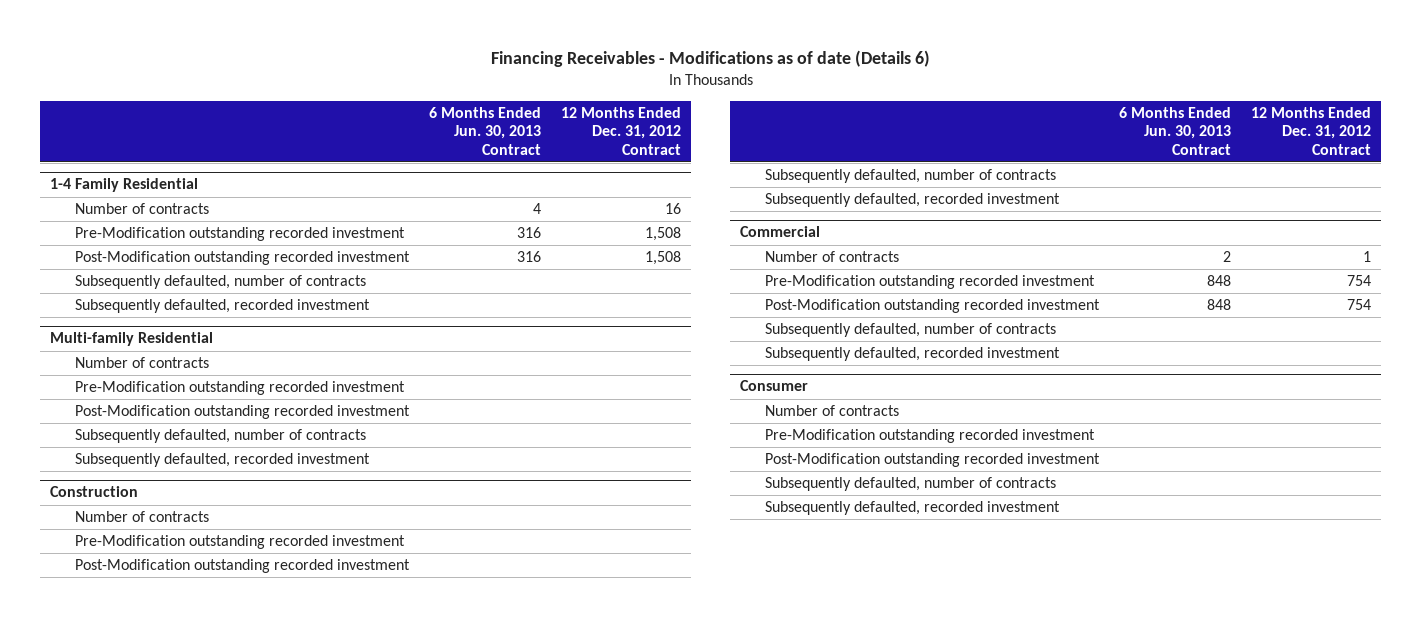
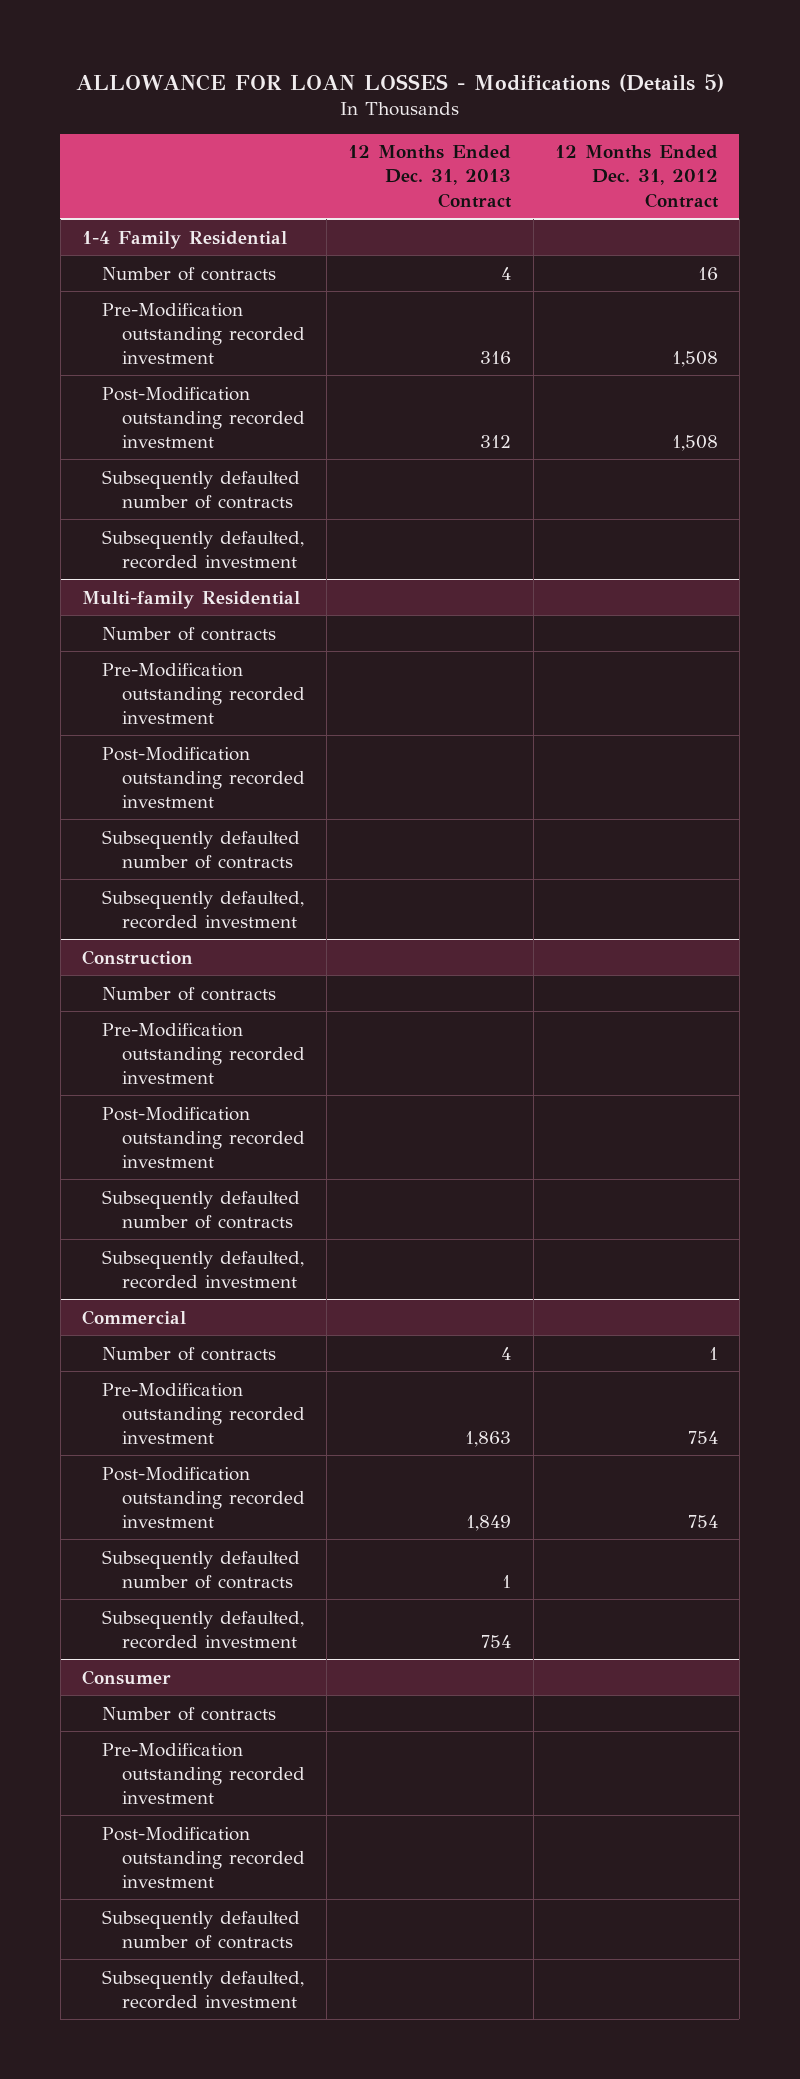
- Financing Receivables - Modifications as of date (Details 6)
+ ALLOWANCE FOR LOAN LOSSES - Modifications (Details 5)
- | 6 Months Ended Jun. 30, 2013 Contract | 12 Months Ended Dec. 31, 2012 Contract
+ | 12 Months Ended Dec. 31, 2013 Contract | 12 Months Ended Dec. 31, 2012 Contract
@ 1-4 Family Residential
- Subsequently defaulted, number of contracts
+ Subsequently defaulted number of contracts
@ Multi-family Residential
- Subsequently defaulted, number of contracts
+ Subsequently defaulted number of contracts
@ Construction
- Subsequently defaulted, number of contracts
+ Subsequently defaulted number of contracts
@ Commercial
- Subsequently defaulted, number of contracts
+ Subsequently defaulted number of contracts | 1 |
@ Consumer
- Subsequently defaulted, number of contracts
+ Subsequently defaulted number of contracts

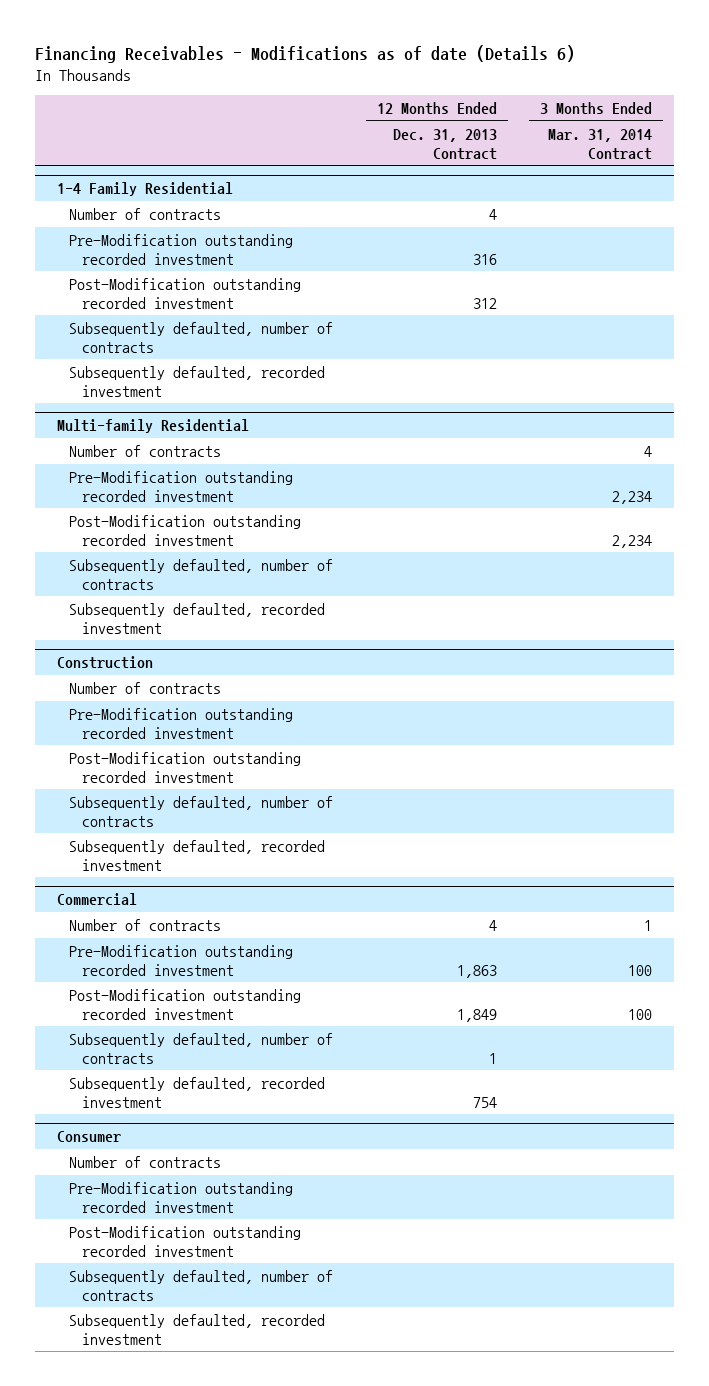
- ALLOWANCE FOR LOAN LOSSES - Modifications (Details 5)
+ Financing Receivables - Modifications as of date (Details 6)
- | 12 Months Ended Dec. 31, 2013 Contract | 12 Months Ended Dec. 31, 2012 Contract
+ | 12 Months Ended Dec. 31, 2013 Contract | 3 Months Ended Mar. 31, 2014 Contract
@ 1-4 Family Residential
- Subsequently defaulted number of contracts
+ Subsequently defaulted, number of contracts
@ Multi-family Residential
- Subsequently defaulted number of contracts
+ Subsequently defaulted, number of contracts
@ Construction
- Subsequently defaulted number of contracts
+ Subsequently defaulted, number of contracts
@ Commercial
- Subsequently defaulted number of contracts | 1 |
+ Subsequently defaulted, number of contracts | 1 |
@ Consumer
- Subsequently defaulted number of contracts
+ Subsequently defaulted, number of contracts

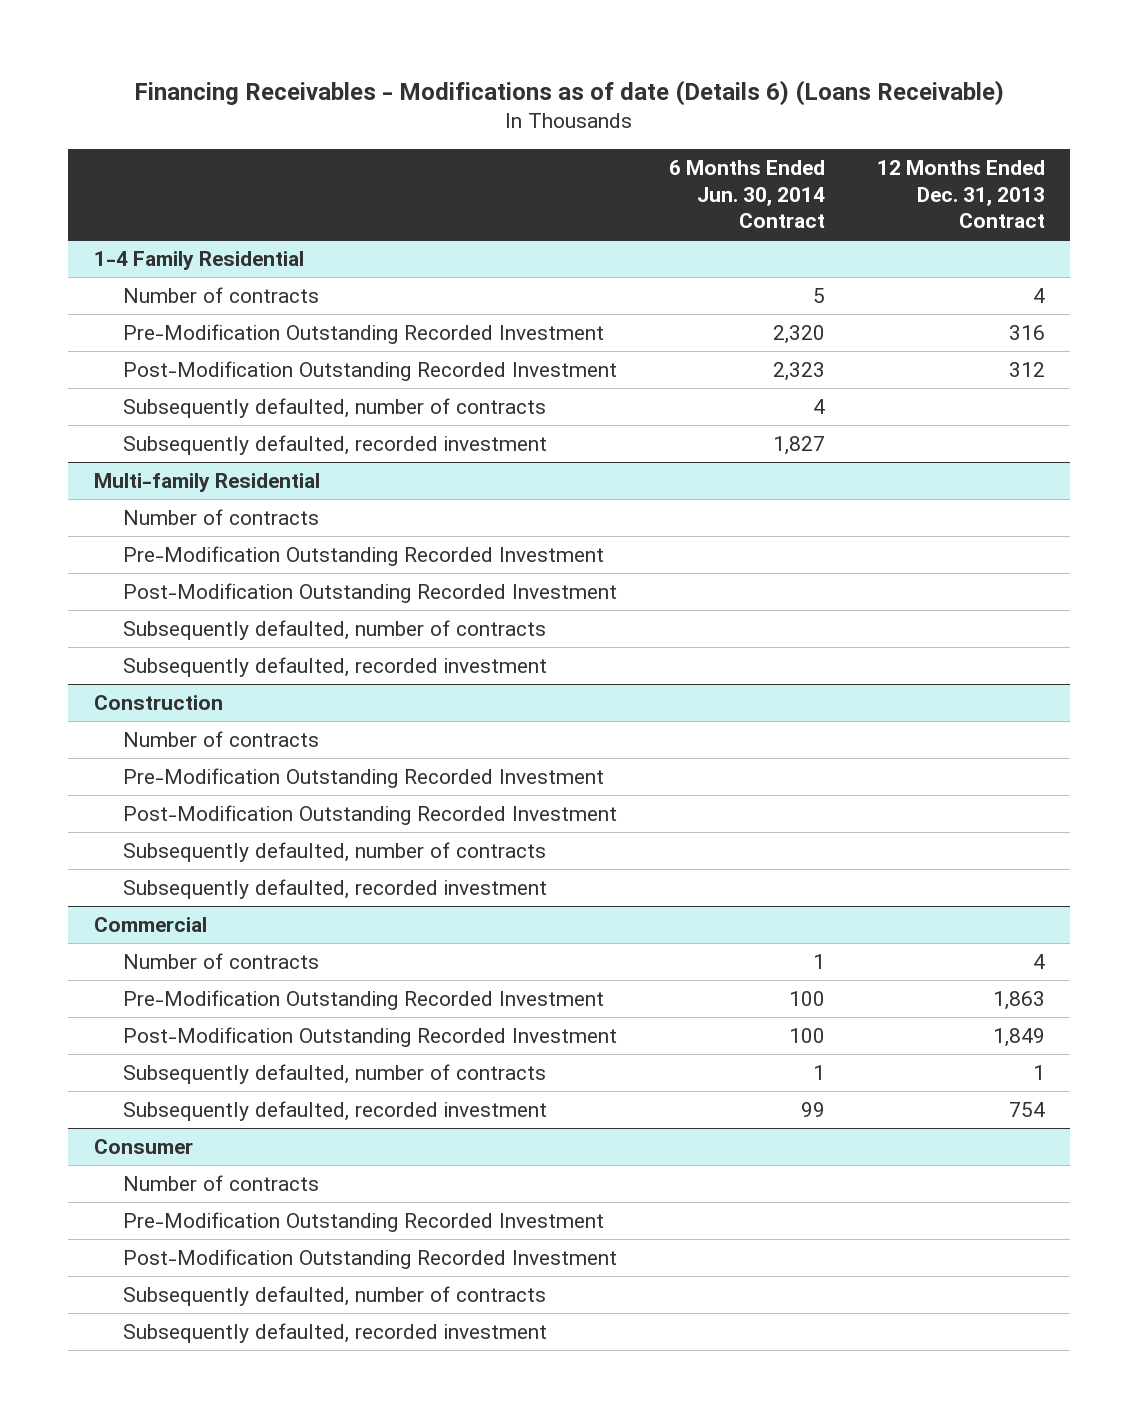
- Financing Receivables - Modifications as of date (Details 6)
+ Financing Receivables - Modifications as of date (Details 6) (Loans Receivable)
- | 12 Months Ended Dec. 31, 2013 Contract | 3 Months Ended Mar. 31, 2014 Contract
+ | 6 Months Ended Jun. 30, 2014 Contract | 12 Months Ended Dec. 31, 2013 Contract
@ 1-4 Family Residential
- Pre-Modification outstanding recorded investment | 316 |
- Post-Modification outstanding recorded investment | 312 |
+ Pre-Modification Outstanding Recorded Investment | 2,320 | 316
+ Post-Modification Outstanding Recorded Investment | 2,323 | 312
@ Multi-family Residential
- Pre-Modification outstanding recorded investment | | 2,234
- Post-Modification outstanding recorded investment | | 2,234
+ Pre-Modification Outstanding Recorded Investment
+ Post-Modification Outstanding Recorded Investment
@ Construction
- Pre-Modification outstanding recorded investment
- Post-Modification outstanding recorded investment
+ Pre-Modification Outstanding Recorded Investment
+ Post-Modification Outstanding Recorded Investment
@ Commercial
- Pre-Modification outstanding recorded investment | 1,863 | 100
- Post-Modification outstanding recorded investment | 1,849 | 100
+ Pre-Modification Outstanding Recorded Investment | 100 | 1,863
+ Post-Modification Outstanding Recorded Investment | 100 | 1,849
@ Consumer
- Pre-Modification outstanding recorded investment
- Post-Modification outstanding recorded investment
+ Pre-Modification Outstanding Recorded Investment
+ Post-Modification Outstanding Recorded Investment

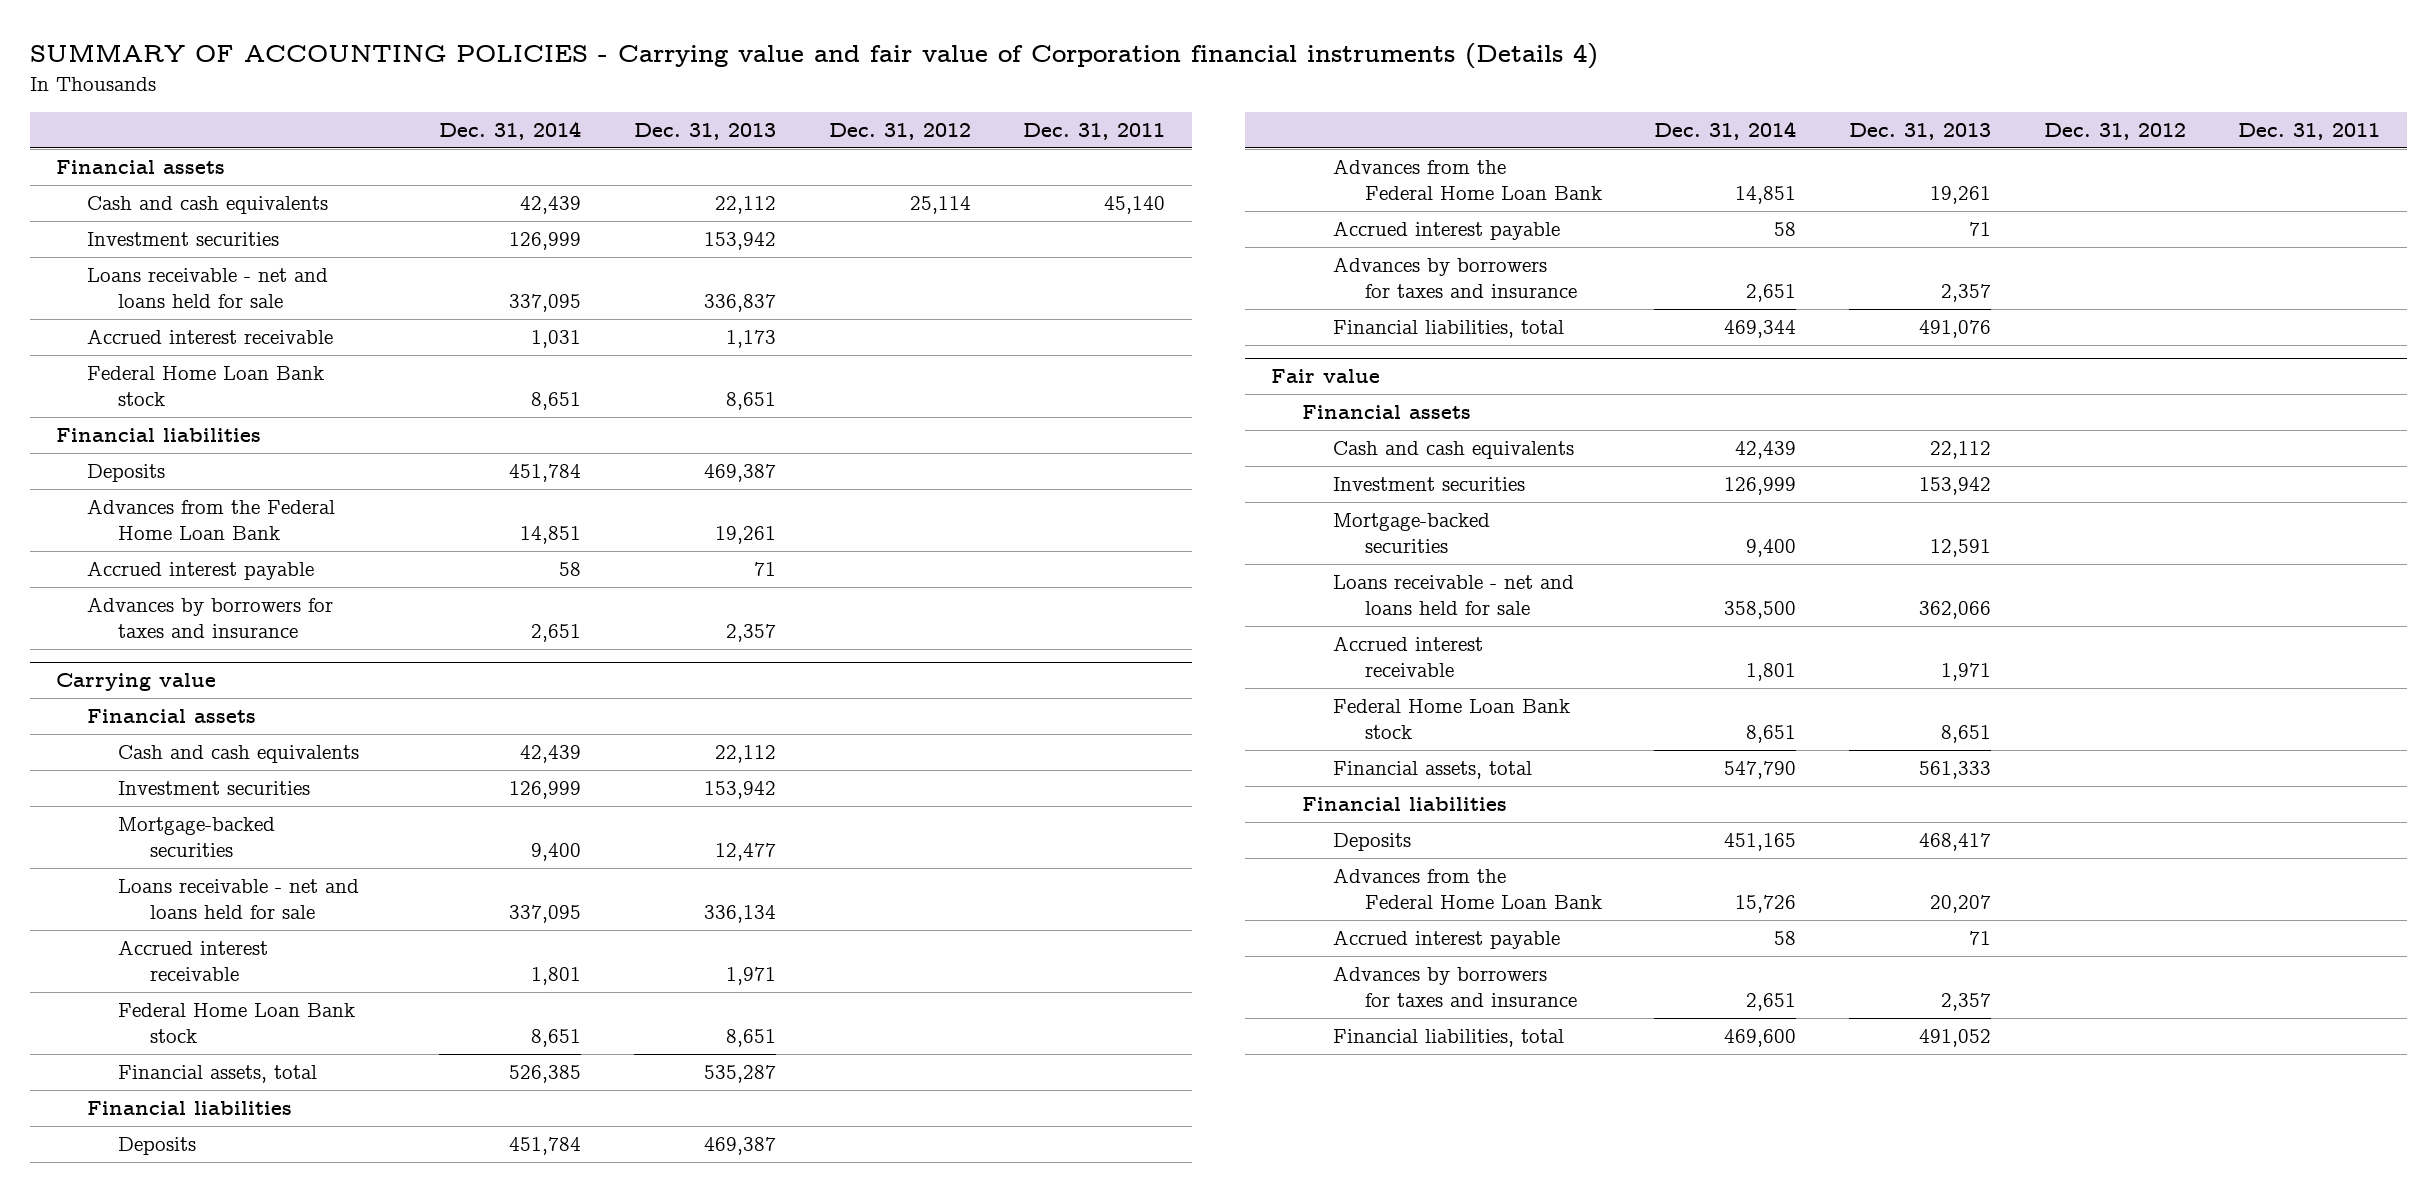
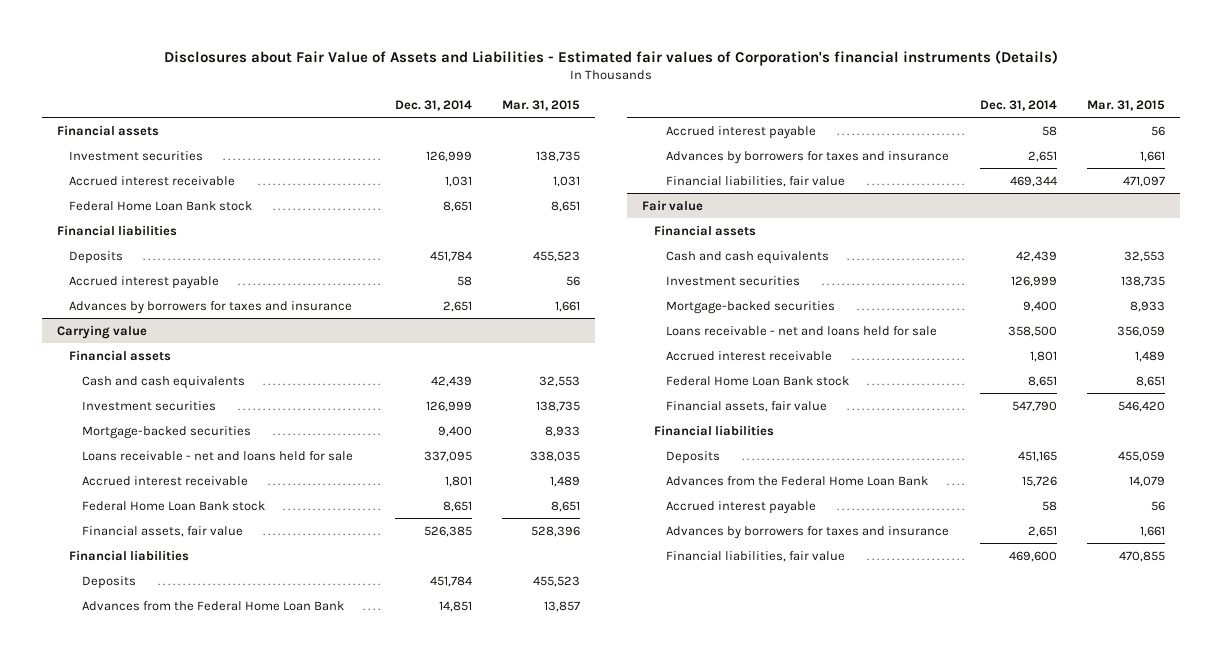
- SUMMARY OF ACCOUNTING POLICIES - Carrying value and fair value of Corporation financial instruments (Details 4)
+ Disclosures about Fair Value of Assets and Liabilities - Estimated fair values of Corporation's financial instruments (Details)
- | Dec. 31, 2014 | Dec. 31, 2013 | Dec. 31, 2012 | Dec. 31, 2011
+ | Dec. 31, 2014 | Mar. 31, 2015
- Cash and cash equivalents | 42,439 | 22,112 | 25,114 | 45,140
- Loans receivable - net and loans held for sale | 337,095 | 336,837 | |
- Advances from the Federal Home Loan Bank | 14,851 | 19,261 | |
@ Carrying value
- Financial assets, total | 526,385 | 535,287 | |
+ Financial assets, fair value | 526,385 | 528,396
- Financial liabilities, total | 469,344 | 491,076 | |
+ Financial liabilities, fair value | 469,344 | 471,097
@ Fair value
- Financial assets, total | 547,790 | 561,333 | |
+ Financial assets, fair value | 547,790 | 546,420
- Financial liabilities, total | 469,600 | 491,052 | |
+ Financial liabilities, fair value | 469,600 | 470,855

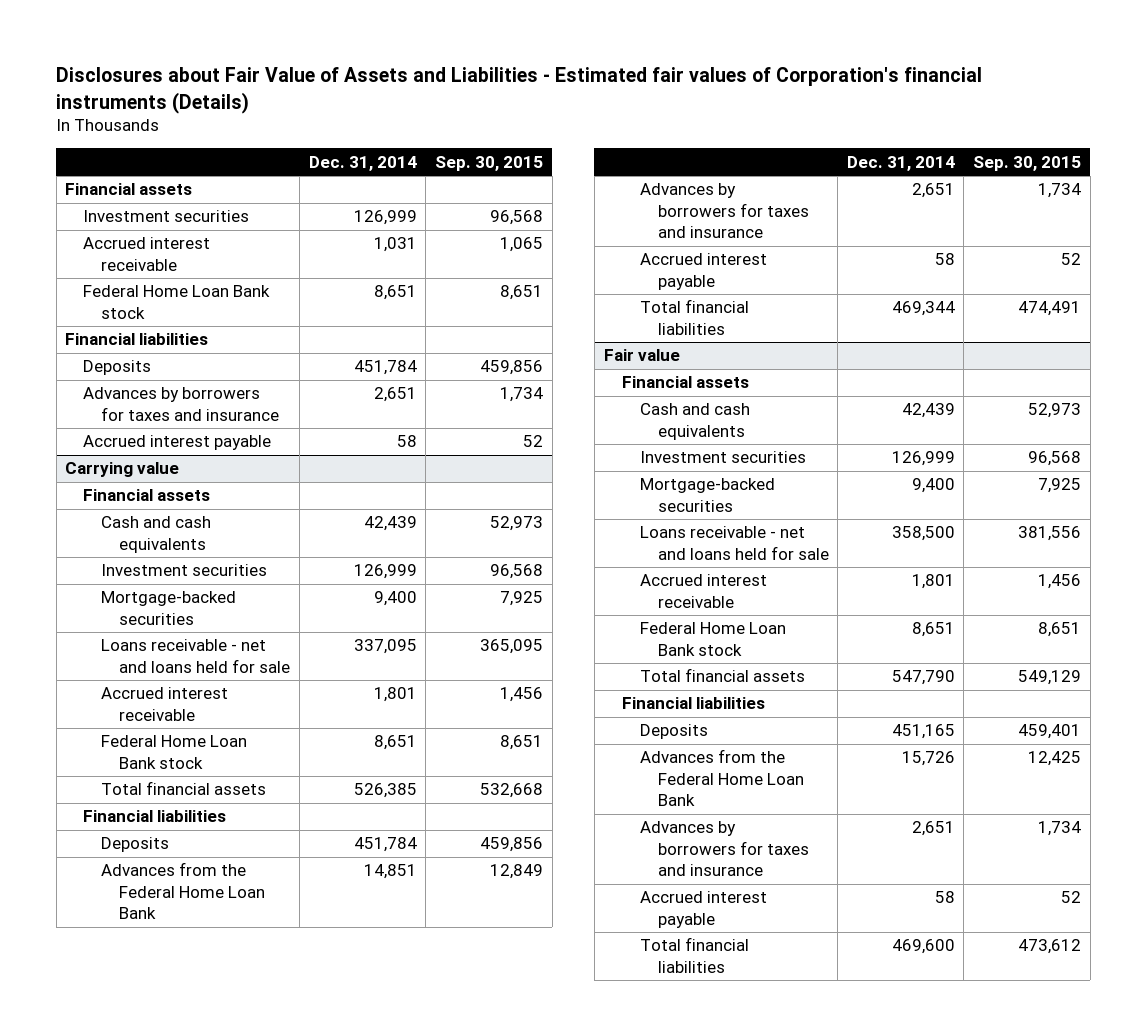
- | Dec. 31, 2014 | Mar. 31, 2015
+ | Dec. 31, 2014 | Sep. 30, 2015
moved down: Accrued interest payable | 58 | 52
@ Carrying value
- Financial assets, fair value | 526,385 | 528,396
+ Total financial assets | 526,385 | 532,668
- Financial liabilities, fair value | 469,344 | 471,097
moved down: Accrued interest payable | 58 | 52
+ Total financial liabilities | 469,344 | 474,491
@ Fair value
- Financial assets, fair value | 547,790 | 546,420
+ Total financial assets | 547,790 | 549,129
- Financial liabilities, fair value | 469,600 | 470,855
moved down: Accrued interest payable | 58 | 52
+ Total financial liabilities | 469,600 | 473,612

